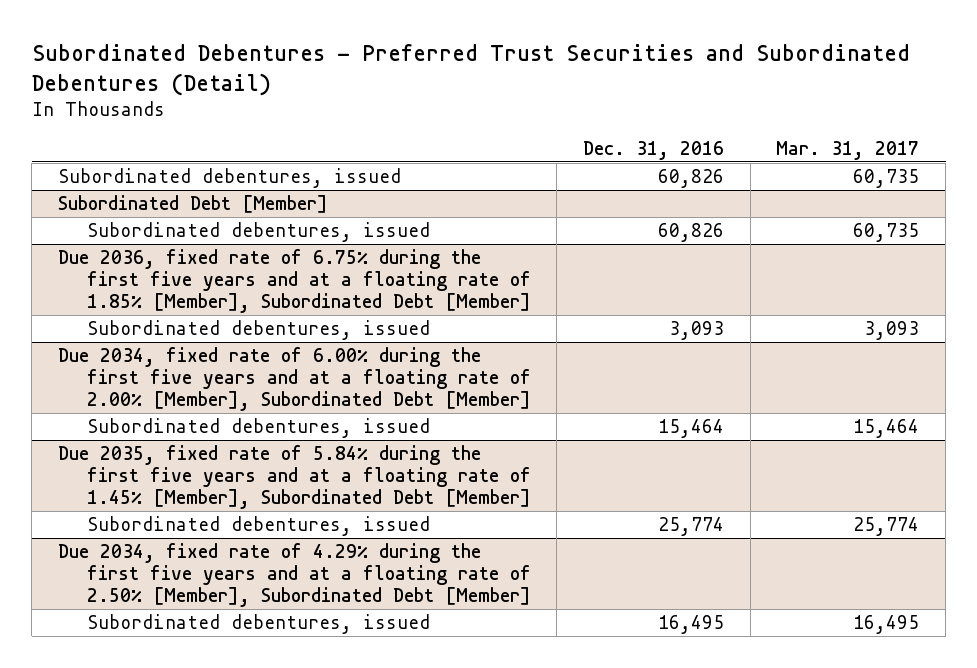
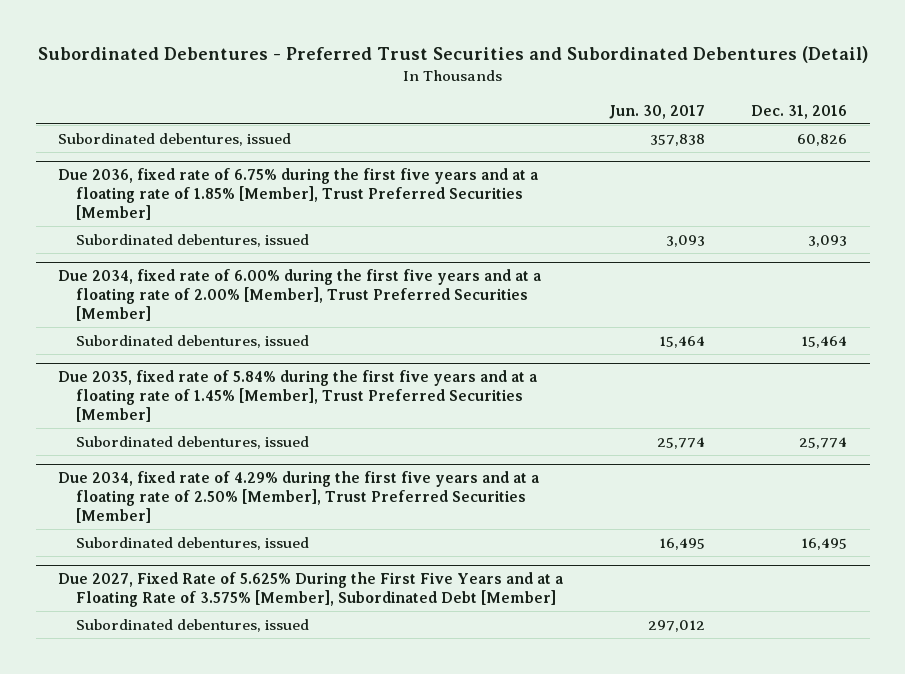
- | Dec. 31, 2016 | Mar. 31, 2017
+ | Jun. 30, 2017 | Dec. 31, 2016
- Subordinated Debt [Member]
- Subordinated debentures, issued | 60,826 | 60,735
- Due 2036, fixed rate of 6.75% during the first five years and at a floating rate of 1.85% [Member], Subordinated Debt [Member]
+ Due 2036, fixed rate of 6.75% during the first five years and at a floating rate of 1.85% [Member], Trust Preferred Securities [Member]
- Due 2034, fixed rate of 6.00% during the first five years and at a floating rate of 2.00% [Member], Subordinated Debt [Member]
+ Due 2034, fixed rate of 6.00% during the first five years and at a floating rate of 2.00% [Member], Trust Preferred Securities [Member]
- Due 2035, fixed rate of 5.84% during the first five years and at a floating rate of 1.45% [Member], Subordinated Debt [Member]
+ Due 2035, fixed rate of 5.84% during the first five years and at a floating rate of 1.45% [Member], Trust Preferred Securities [Member]
- Due 2034, fixed rate of 4.29% during the first five years and at a floating rate of 2.50% [Member], Subordinated Debt [Member]
+ Due 2034, fixed rate of 4.29% during the first five years and at a floating rate of 2.50% [Member], Trust Preferred Securities [Member]
+ Due 2027, Fixed Rate of 5.625% During the First Five Years and at a Floating Rate of 3.575% [Member], Subordinated Debt [Member]
+ Subordinated debentures, issued | 297,012 |

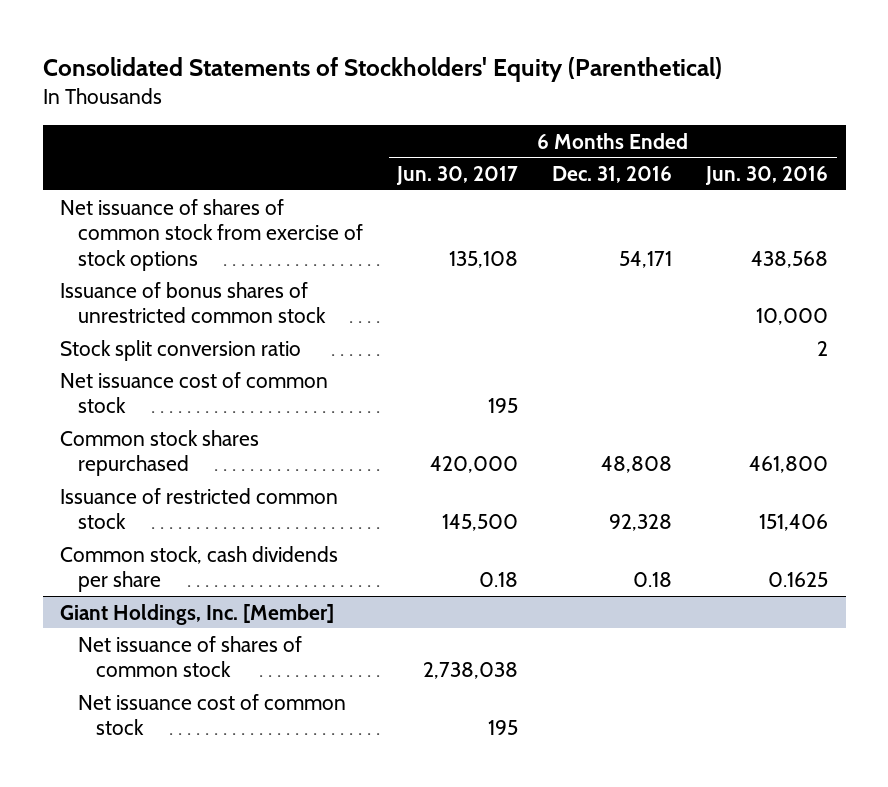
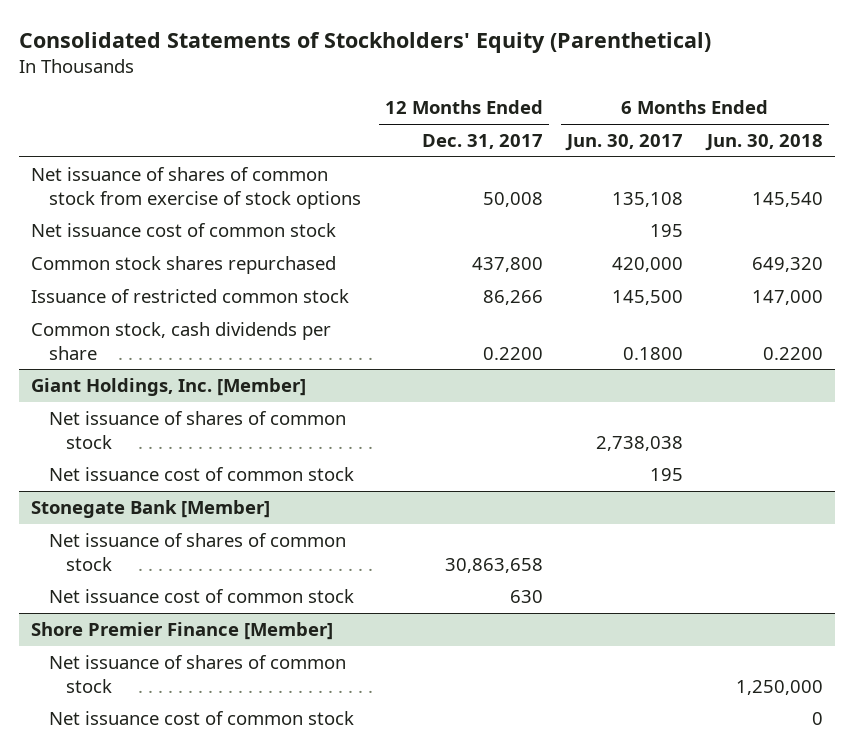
- | 6 Months Ended Jun. 30, 2017 | 6 Months Ended Dec. 31, 2016 | 6 Months Ended Jun. 30, 2016
+ | 12 Months Ended Dec. 31, 2017 | 6 Months Ended Jun. 30, 2017 | 6 Months Ended Jun. 30, 2018
- Issuance of bonus shares of unrestricted common stock | | | 10,000
- Stock split conversion ratio | | | 2
- Common stock, cash dividends per share | 0.18 | 0.18 | 0.1625
+ Common stock, cash dividends per share | 0.2200 | 0.1800 | 0.2200
+ Stonegate Bank [Member]
+ Net issuance of shares of common stock | 30,863,658 | |
+ Net issuance cost of common stock | 630 | |
+ Shore Premier Finance [Member]
+ Net issuance of shares of common stock | | | 1,250,000
+ Net issuance cost of common stock | | | 0

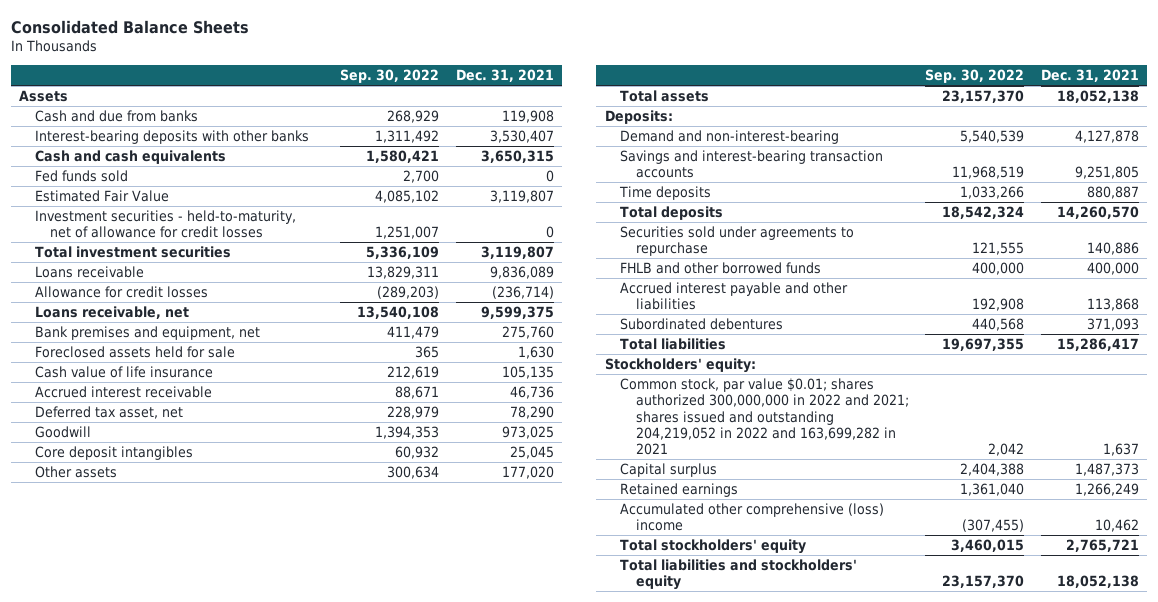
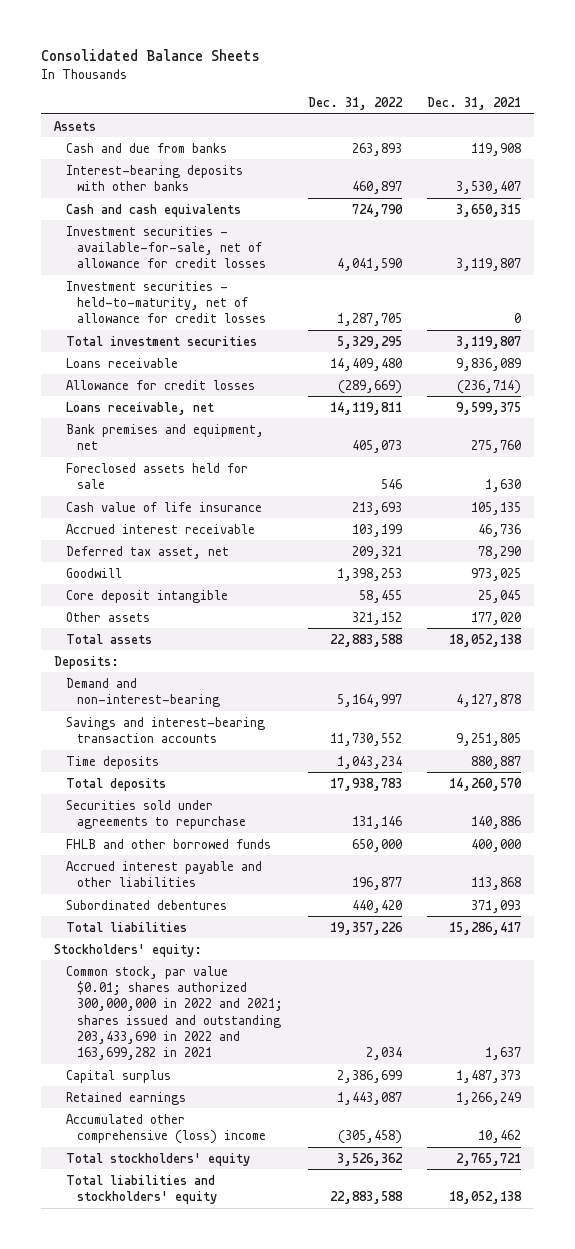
- | Sep. 30, 2022 | Dec. 31, 2021
+ | Dec. 31, 2022 | Dec. 31, 2021
- Fed funds sold | 2,700 | 0
- Estimated Fair Value | 4,085,102 | 3,119,807
+ Investment securities - available-for-sale, net of allowance for credit losses | 4,041,590 | 3,119,807
- Core deposit intangibles | 60,932 | 25,045
+ Core deposit intangible | 58,455 | 25,045
- Common stock, par value $0.01; shares authorized 300,000,000 in 2022 and 2021; shares issued and outstanding 204,219,052 in 2022 and 163,699,282 in 2021 | 2,042 | 1,637
+ Common stock, par value $0.01; shares authorized 300,000,000 in 2022 and 2021; shares issued and outstanding 203,433,690 in 2022 and 163,699,282 in 2021 | 2,034 | 1,637

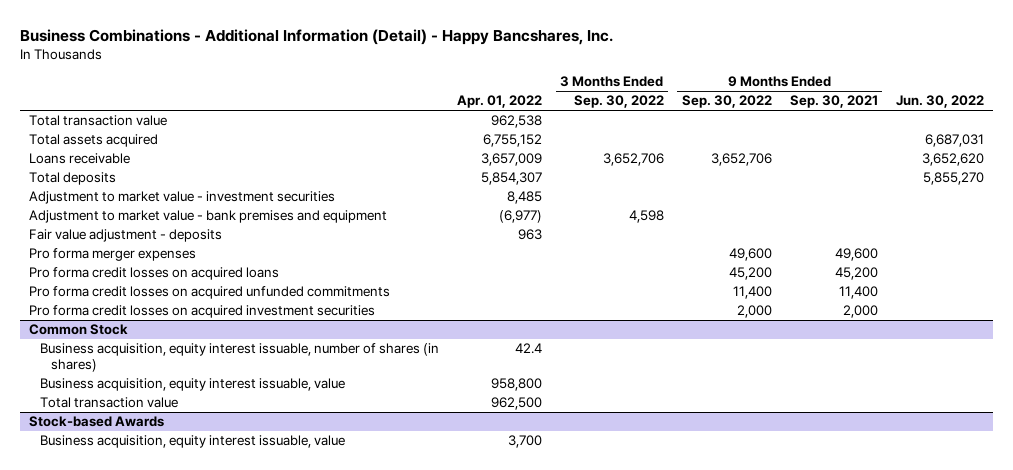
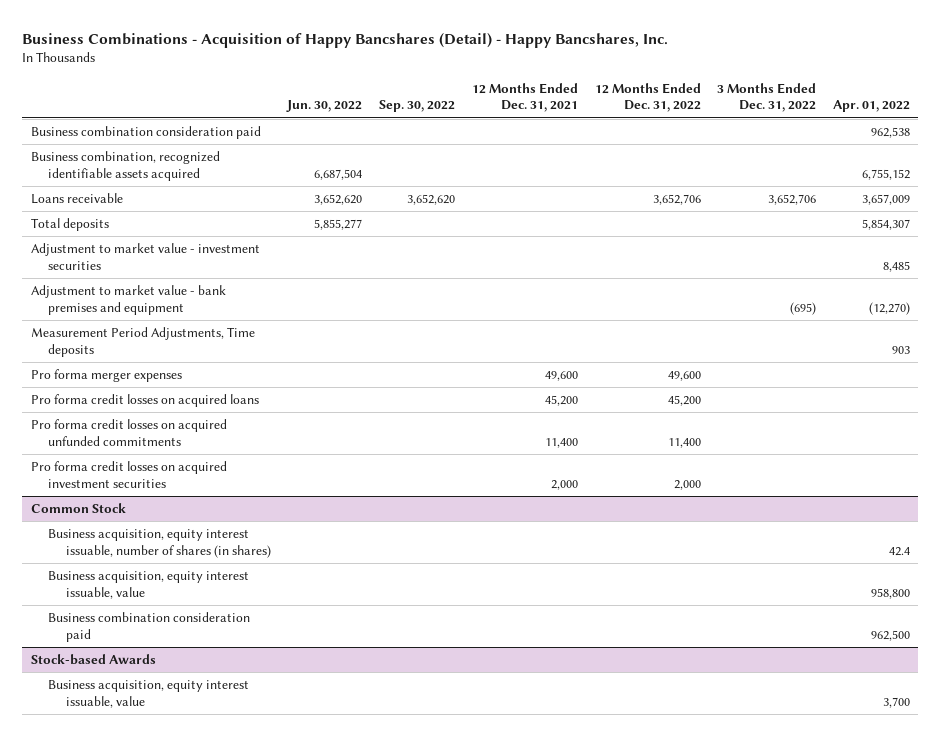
- Business Combinations - Additional Information (Detail) - Happy Bancshares, Inc.
+ Business Combinations - Acquisition of Happy Bancshares (Detail) - Happy Bancshares, Inc.
- | Apr. 01, 2022 | 3 Months Ended Sep. 30, 2022 | 9 Months Ended Sep. 30, 2022 | 9 Months Ended Sep. 30, 2021 | Jun. 30, 2022
+ | Jun. 30, 2022 | Sep. 30, 2022 | 12 Months Ended Dec. 31, 2021 | 12 Months Ended Dec. 31, 2022 | 3 Months Ended Dec. 31, 2022 | Apr. 01, 2022
- Total transaction value | 962,538 | | | |
- Total assets acquired | 6,755,152 | | | | 6,687,031
+ Business combination consideration paid | | | | | | 962,538
+ Business combination, recognized identifiable assets acquired | 6,687,504 | | | | | 6,755,152
- Total deposits | 5,854,307 | | | | 5,855,270
+ Total deposits | 5,855,277 | | | | | 5,854,307
- Adjustment to market value - bank premises and equipment | (6,977) | 4,598 | | |
- Fair value adjustment - deposits | 963 | | | |
+ Adjustment to market value - bank premises and equipment | | | | | (695) | (12,270)
+ Measurement Period Adjustments, Time deposits | | | | | | 903
@ Common Stock
- Total transaction value | 962,500 | | | |
+ Business combination consideration paid | | | | | | 962,500

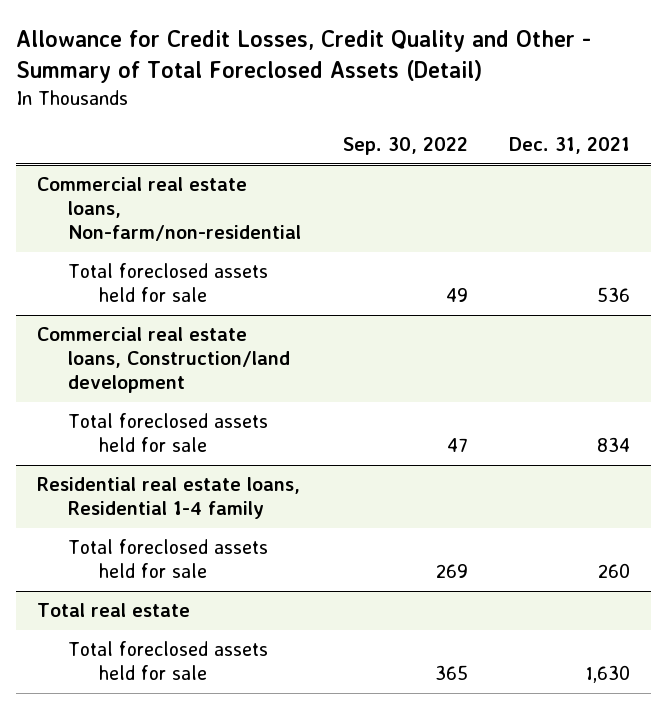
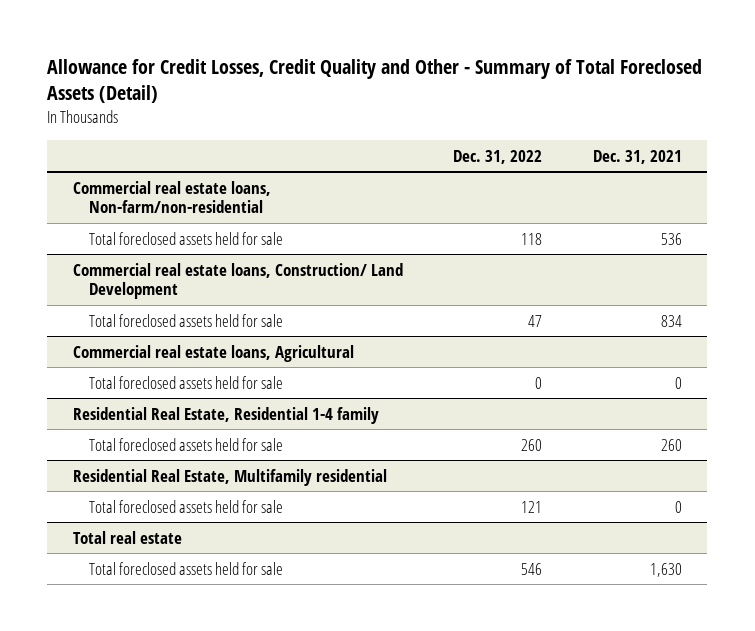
- | Sep. 30, 2022 | Dec. 31, 2021
+ | Dec. 31, 2022 | Dec. 31, 2021
- Commercial real estate loans, Construction/land development
+ Commercial real estate loans, Construction/ Land Development
- Residential real estate loans, Residential 1-4 family
+ Commercial real estate loans, Agricultural
+ Total foreclosed assets held for sale | 0 | 0
+ Residential Real Estate, Residential 1-4 family
+ Residential Real Estate, Multifamily residential
+ Total foreclosed assets held for sale | 121 | 0

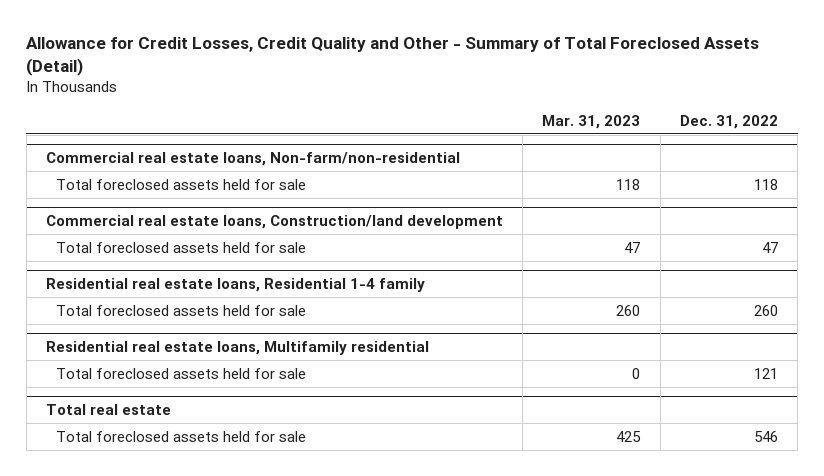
- | Dec. 31, 2022 | Dec. 31, 2021
+ | Mar. 31, 2023 | Dec. 31, 2022
- Commercial real estate loans, Construction/ Land Development
+ Commercial real estate loans, Construction/land development
- Commercial real estate loans, Agricultural
- Total foreclosed assets held for sale | 0 | 0
- Residential Real Estate, Residential 1-4 family
+ Residential real estate loans, Residential 1-4 family
- Residential Real Estate, Multifamily residential
+ Residential real estate loans, Multifamily residential

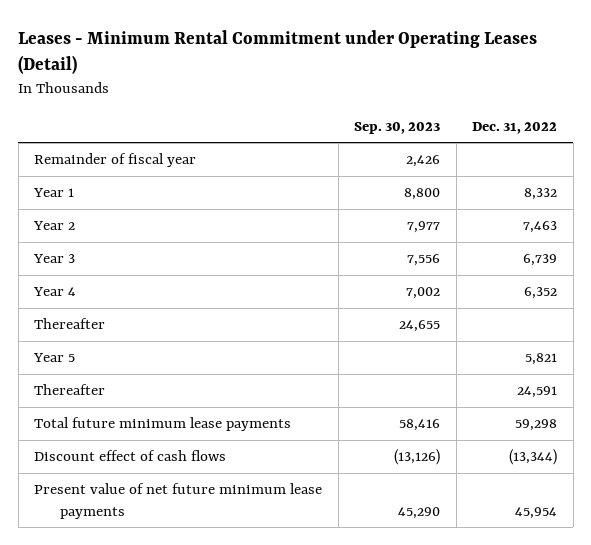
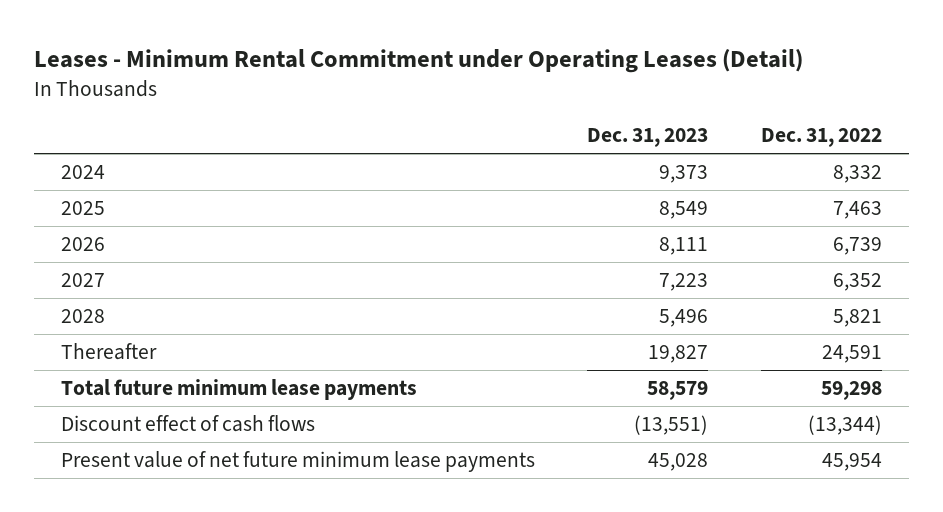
- | Sep. 30, 2023 | Dec. 31, 2022
+ | Dec. 31, 2023 | Dec. 31, 2022
- Remainder of fiscal year | 2,426 |
- Year 1 | 8,800 | 8,332
- Year 2 | 7,977 | 7,463
- Year 3 | 7,556 | 6,739
- Year 4 | 7,002 | 6,352
- Thereafter | 24,655 |
- Year 5 | | 5,821
+ 2024 | 9,373 | 8,332
+ 2025 | 8,549 | 7,463
+ 2026 | 8,111 | 6,739
+ 2027 | 7,223 | 6,352
+ 2028 | 5,496 | 5,821

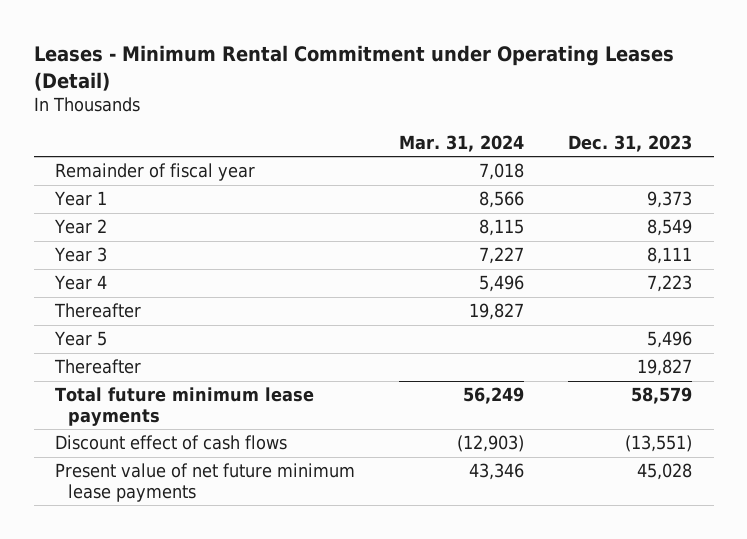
- | Dec. 31, 2023 | Dec. 31, 2022
+ | Mar. 31, 2024 | Dec. 31, 2023
- 2024 | 9,373 | 8,332
- 2025 | 8,549 | 7,463
- 2026 | 8,111 | 6,739
- 2027 | 7,223 | 6,352
- 2028 | 5,496 | 5,821
+ Remainder of fiscal year | 7,018 |
+ Year 1 | 8,566 | 9,373
+ Year 2 | 8,115 | 8,549
+ Year 3 | 7,227 | 8,111
+ Year 4 | 5,496 | 7,223
+ Thereafter | 19,827 |
+ Year 5 | | 5,496

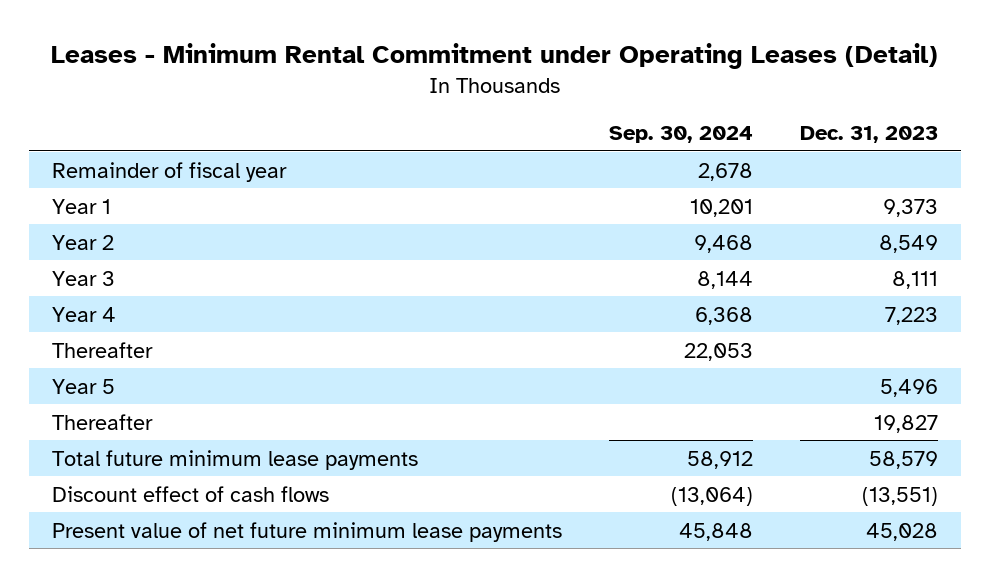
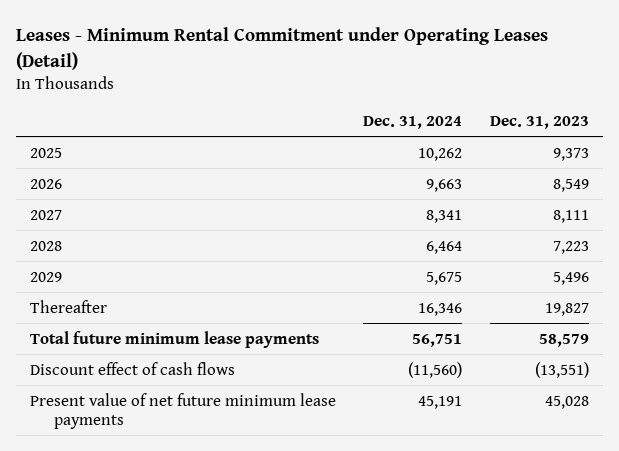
- | Sep. 30, 2024 | Dec. 31, 2023
+ | Dec. 31, 2024 | Dec. 31, 2023
- Remainder of fiscal year | 2,678 |
- Year 1 | 10,201 | 9,373
- Year 2 | 9,468 | 8,549
- Year 3 | 8,144 | 8,111
- Year 4 | 6,368 | 7,223
- Thereafter | 22,053 |
- Year 5 | | 5,496
+ 2025 | 10,262 | 9,373
+ 2026 | 9,663 | 8,549
+ 2027 | 8,341 | 8,111
+ 2028 | 6,464 | 7,223
+ 2029 | 5,675 | 5,496

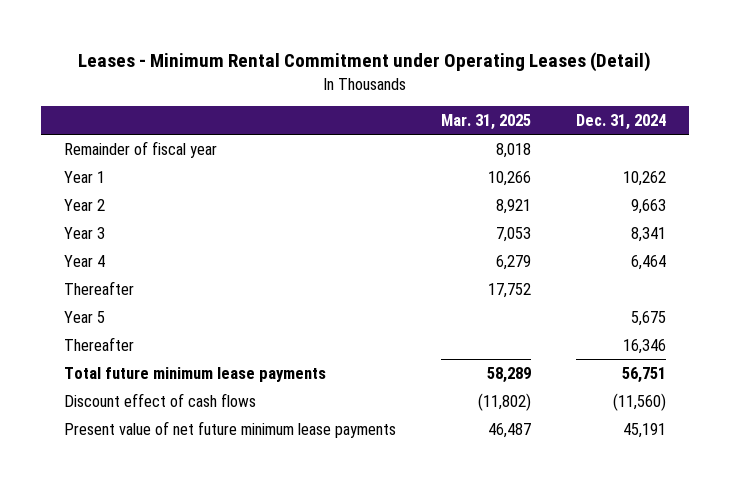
- | Dec. 31, 2024 | Dec. 31, 2023
+ | Mar. 31, 2025 | Dec. 31, 2024
- 2025 | 10,262 | 9,373
- 2026 | 9,663 | 8,549
- 2027 | 8,341 | 8,111
- 2028 | 6,464 | 7,223
- 2029 | 5,675 | 5,496
+ Remainder of fiscal year | 8,018 |
+ Year 1 | 10,266 | 10,262
+ Year 2 | 8,921 | 9,663
+ Year 3 | 7,053 | 8,341
+ Year 4 | 6,279 | 6,464
+ Thereafter | 17,752 |
+ Year 5 | | 5,675

